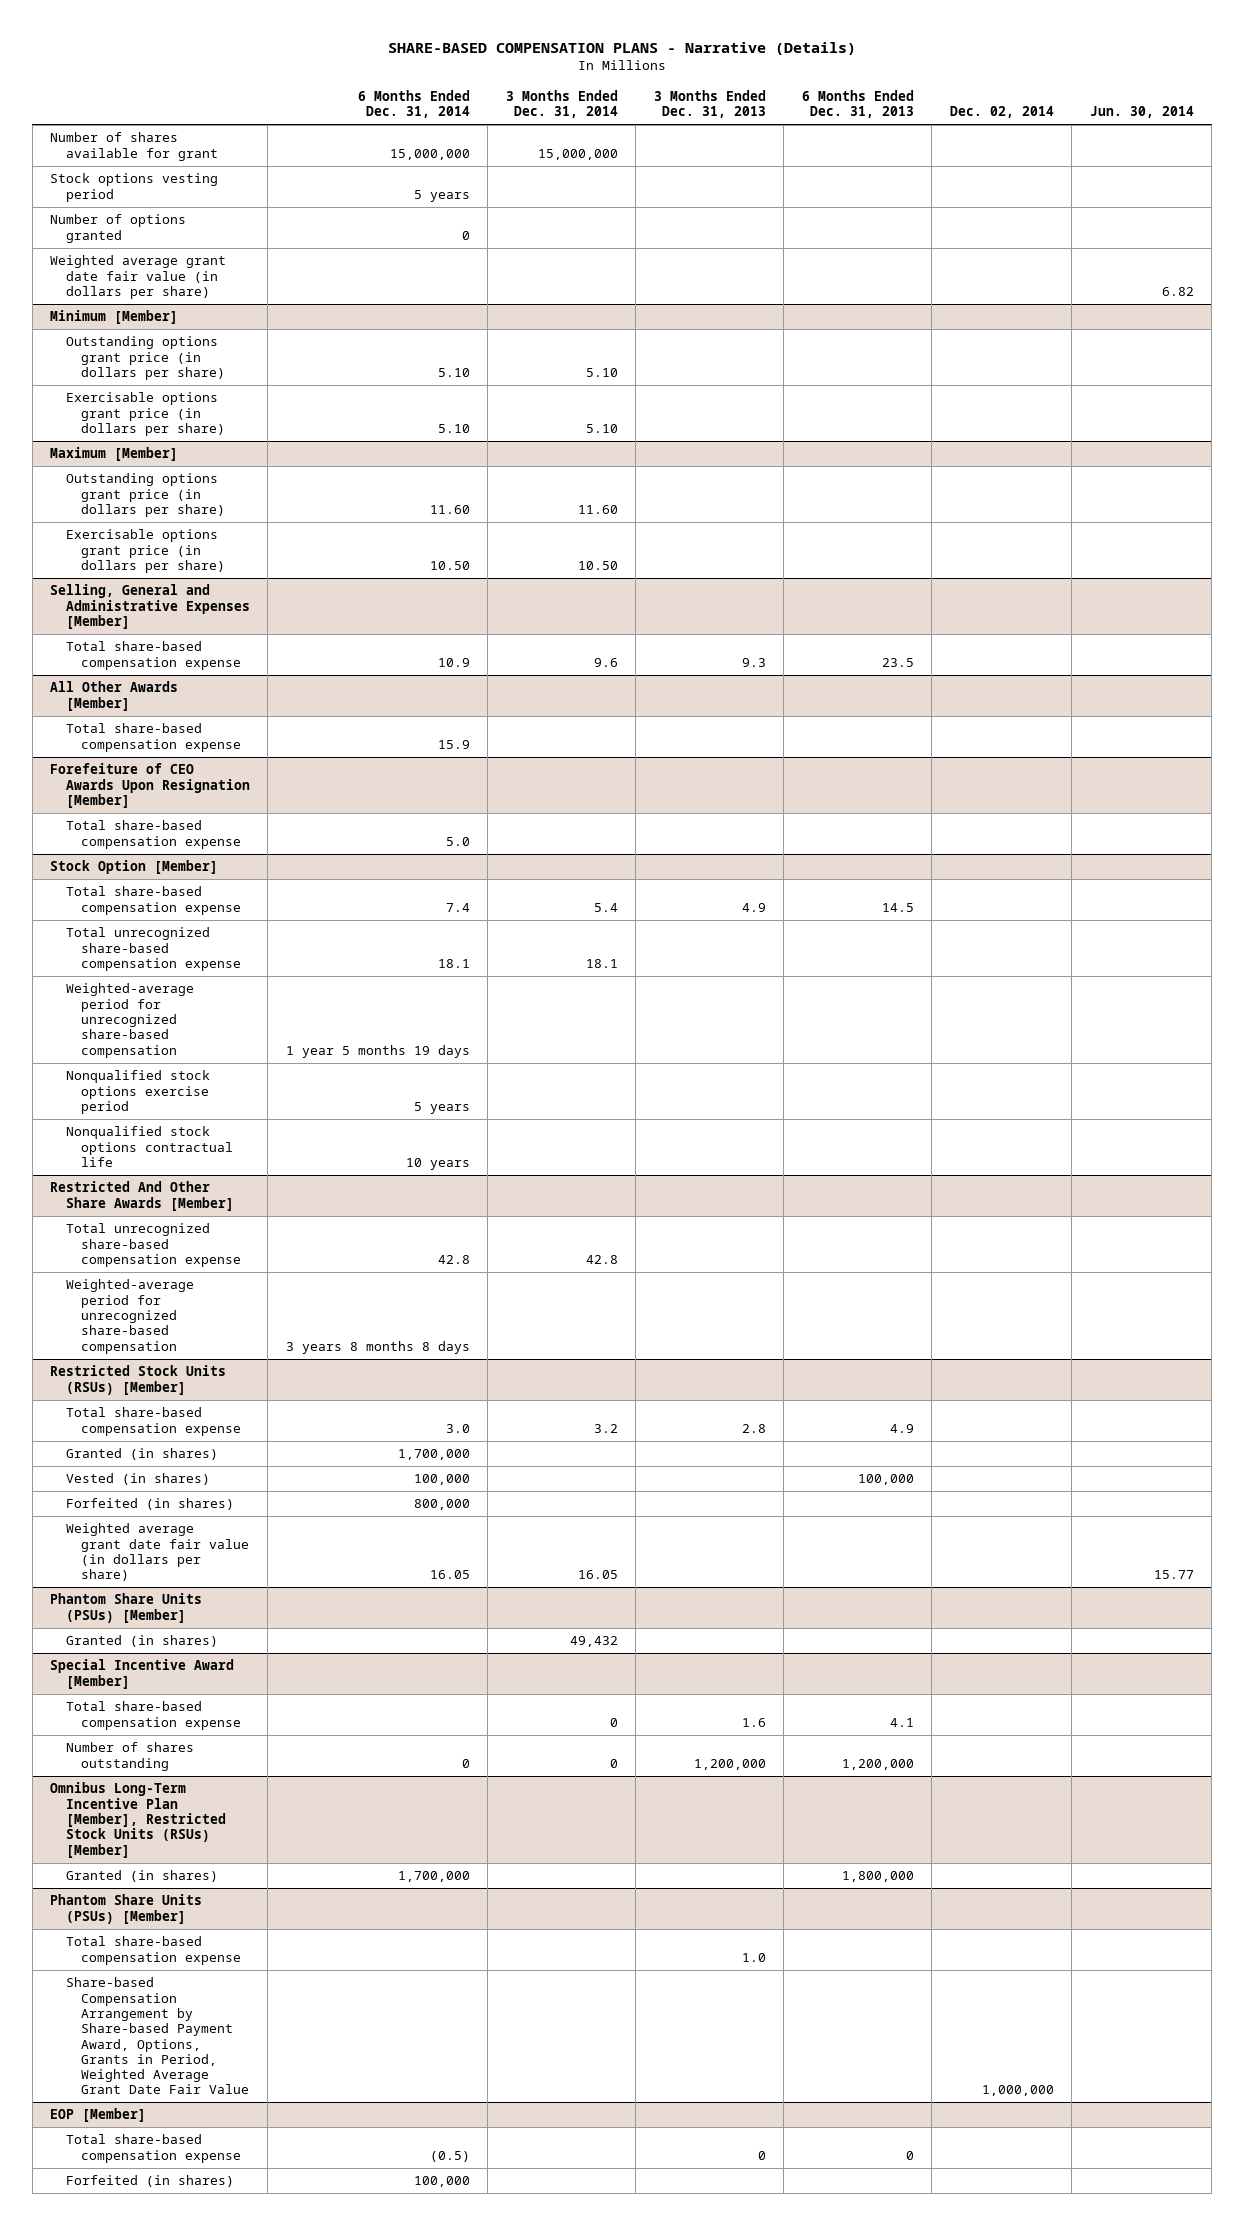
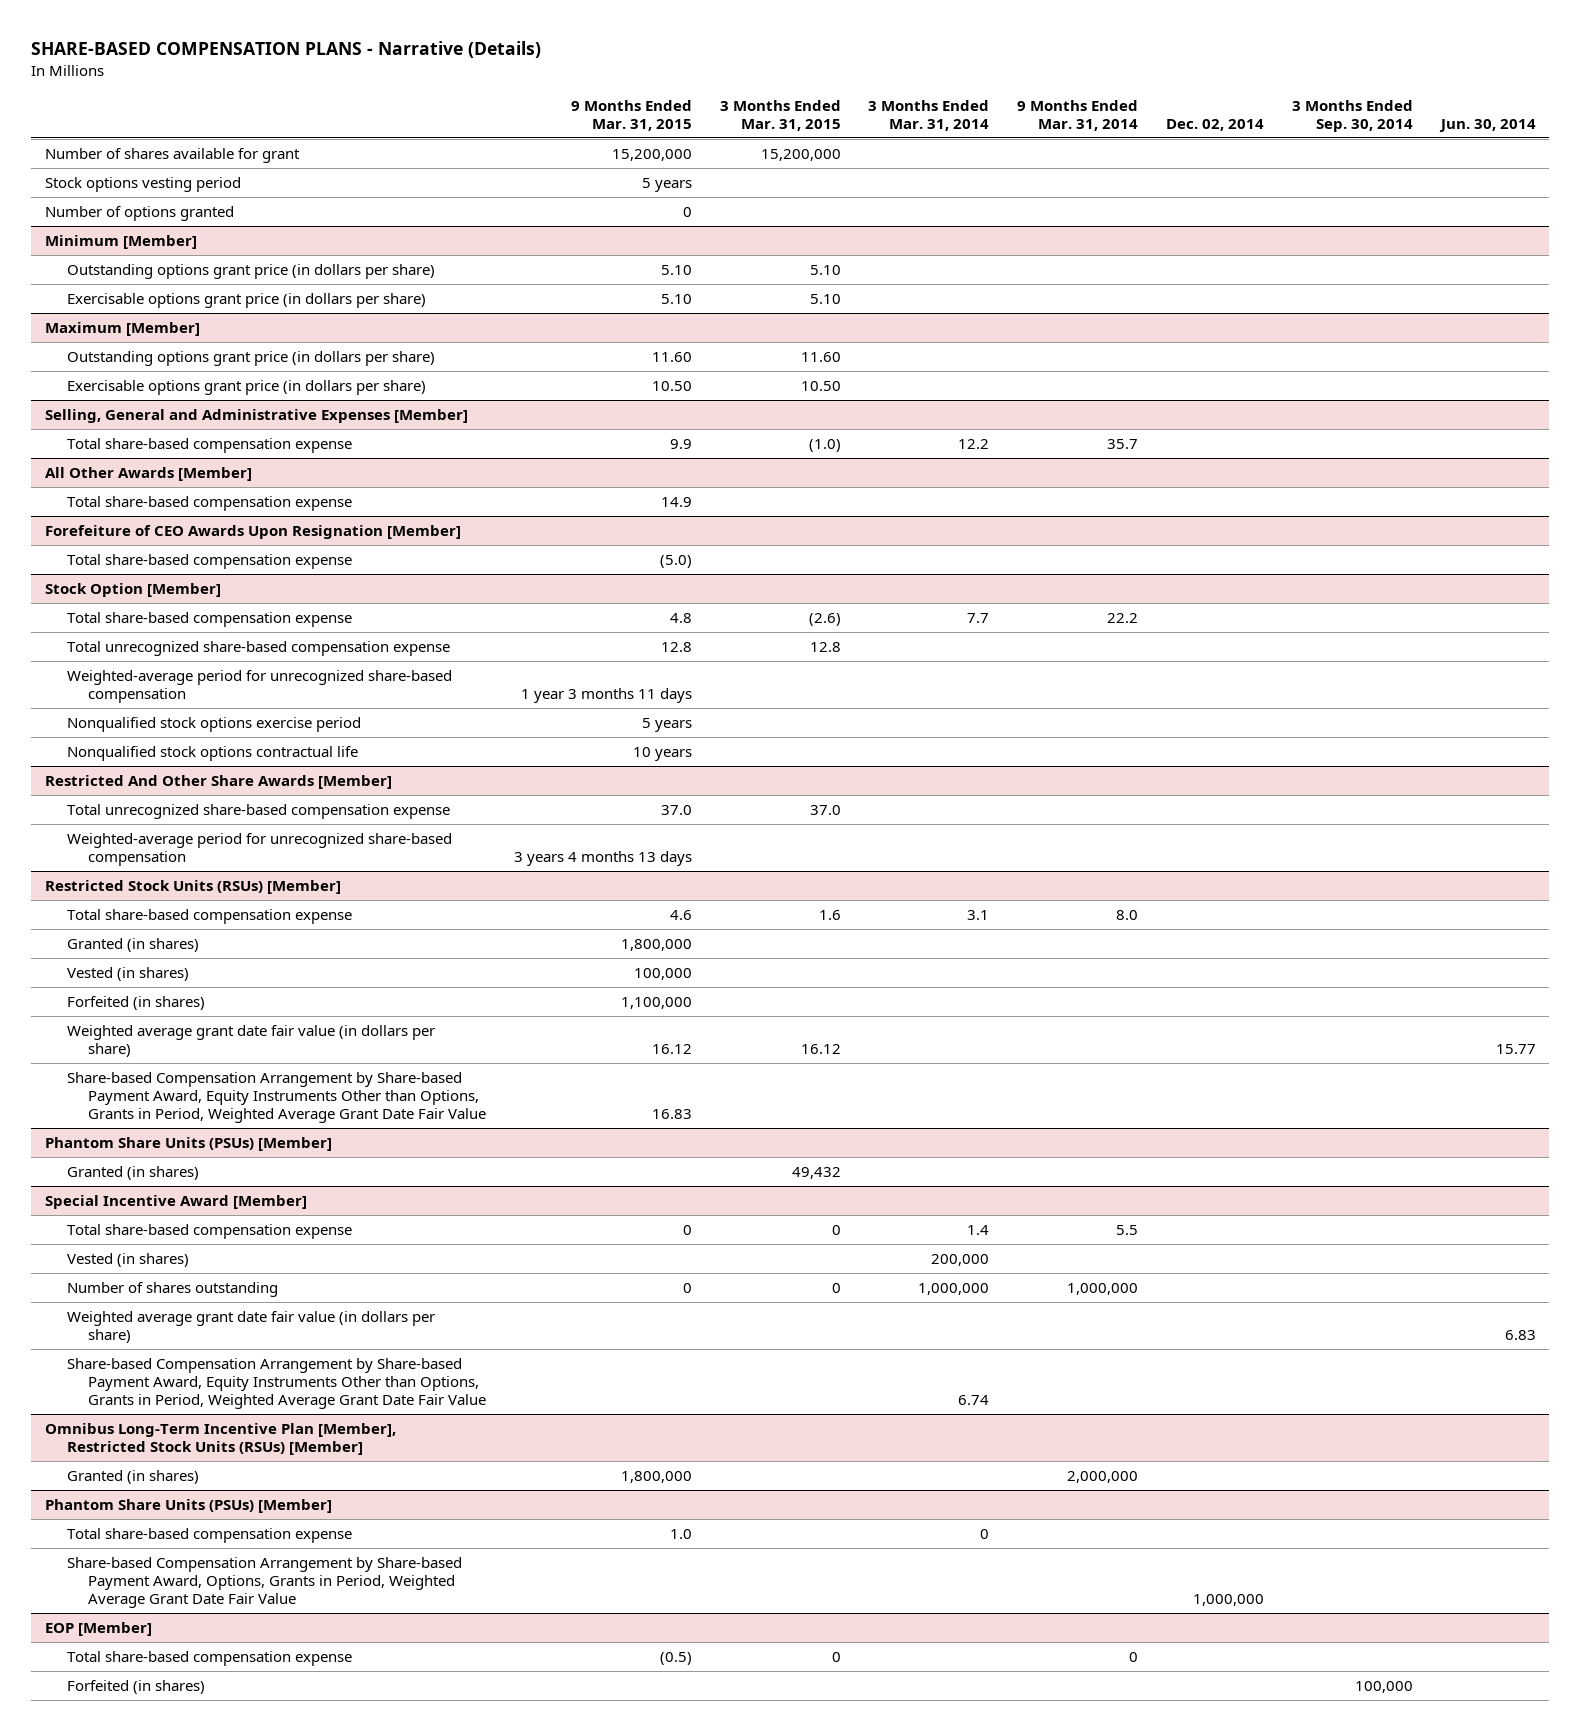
- | 6 Months Ended Dec. 31, 2014 | 3 Months Ended Dec. 31, 2014 | 3 Months Ended Dec. 31, 2013 | 6 Months Ended Dec. 31, 2013 | Dec. 02, 2014 | Jun. 30, 2014
+ | 9 Months Ended Mar. 31, 2015 | 3 Months Ended Mar. 31, 2015 | 3 Months Ended Mar. 31, 2014 | 9 Months Ended Mar. 31, 2014 | Dec. 02, 2014 | 3 Months Ended Sep. 30, 2014 | Jun. 30, 2014
- Weighted average grant date fair value (in dollars per share) | | | | | | 6.82
@ Restricted Stock Units (RSUs) [Member]
+ Share-based Compensation Arrangement by Share-based Payment Award, Equity Instruments Other than Options, Grants in Period, Weighted Average Grant Date Fair Value | 16.83 | | | | | |
@ Special Incentive Award [Member]
+ Vested (in shares) | | | 200,000 | | | |
+ Weighted average grant date fair value (in dollars per share) | | | | | | | 6.83
+ Share-based Compensation Arrangement by Share-based Payment Award, Equity Instruments Other than Options, Grants in Period, Weighted Average Grant Date Fair Value | | | 6.74 | | | |

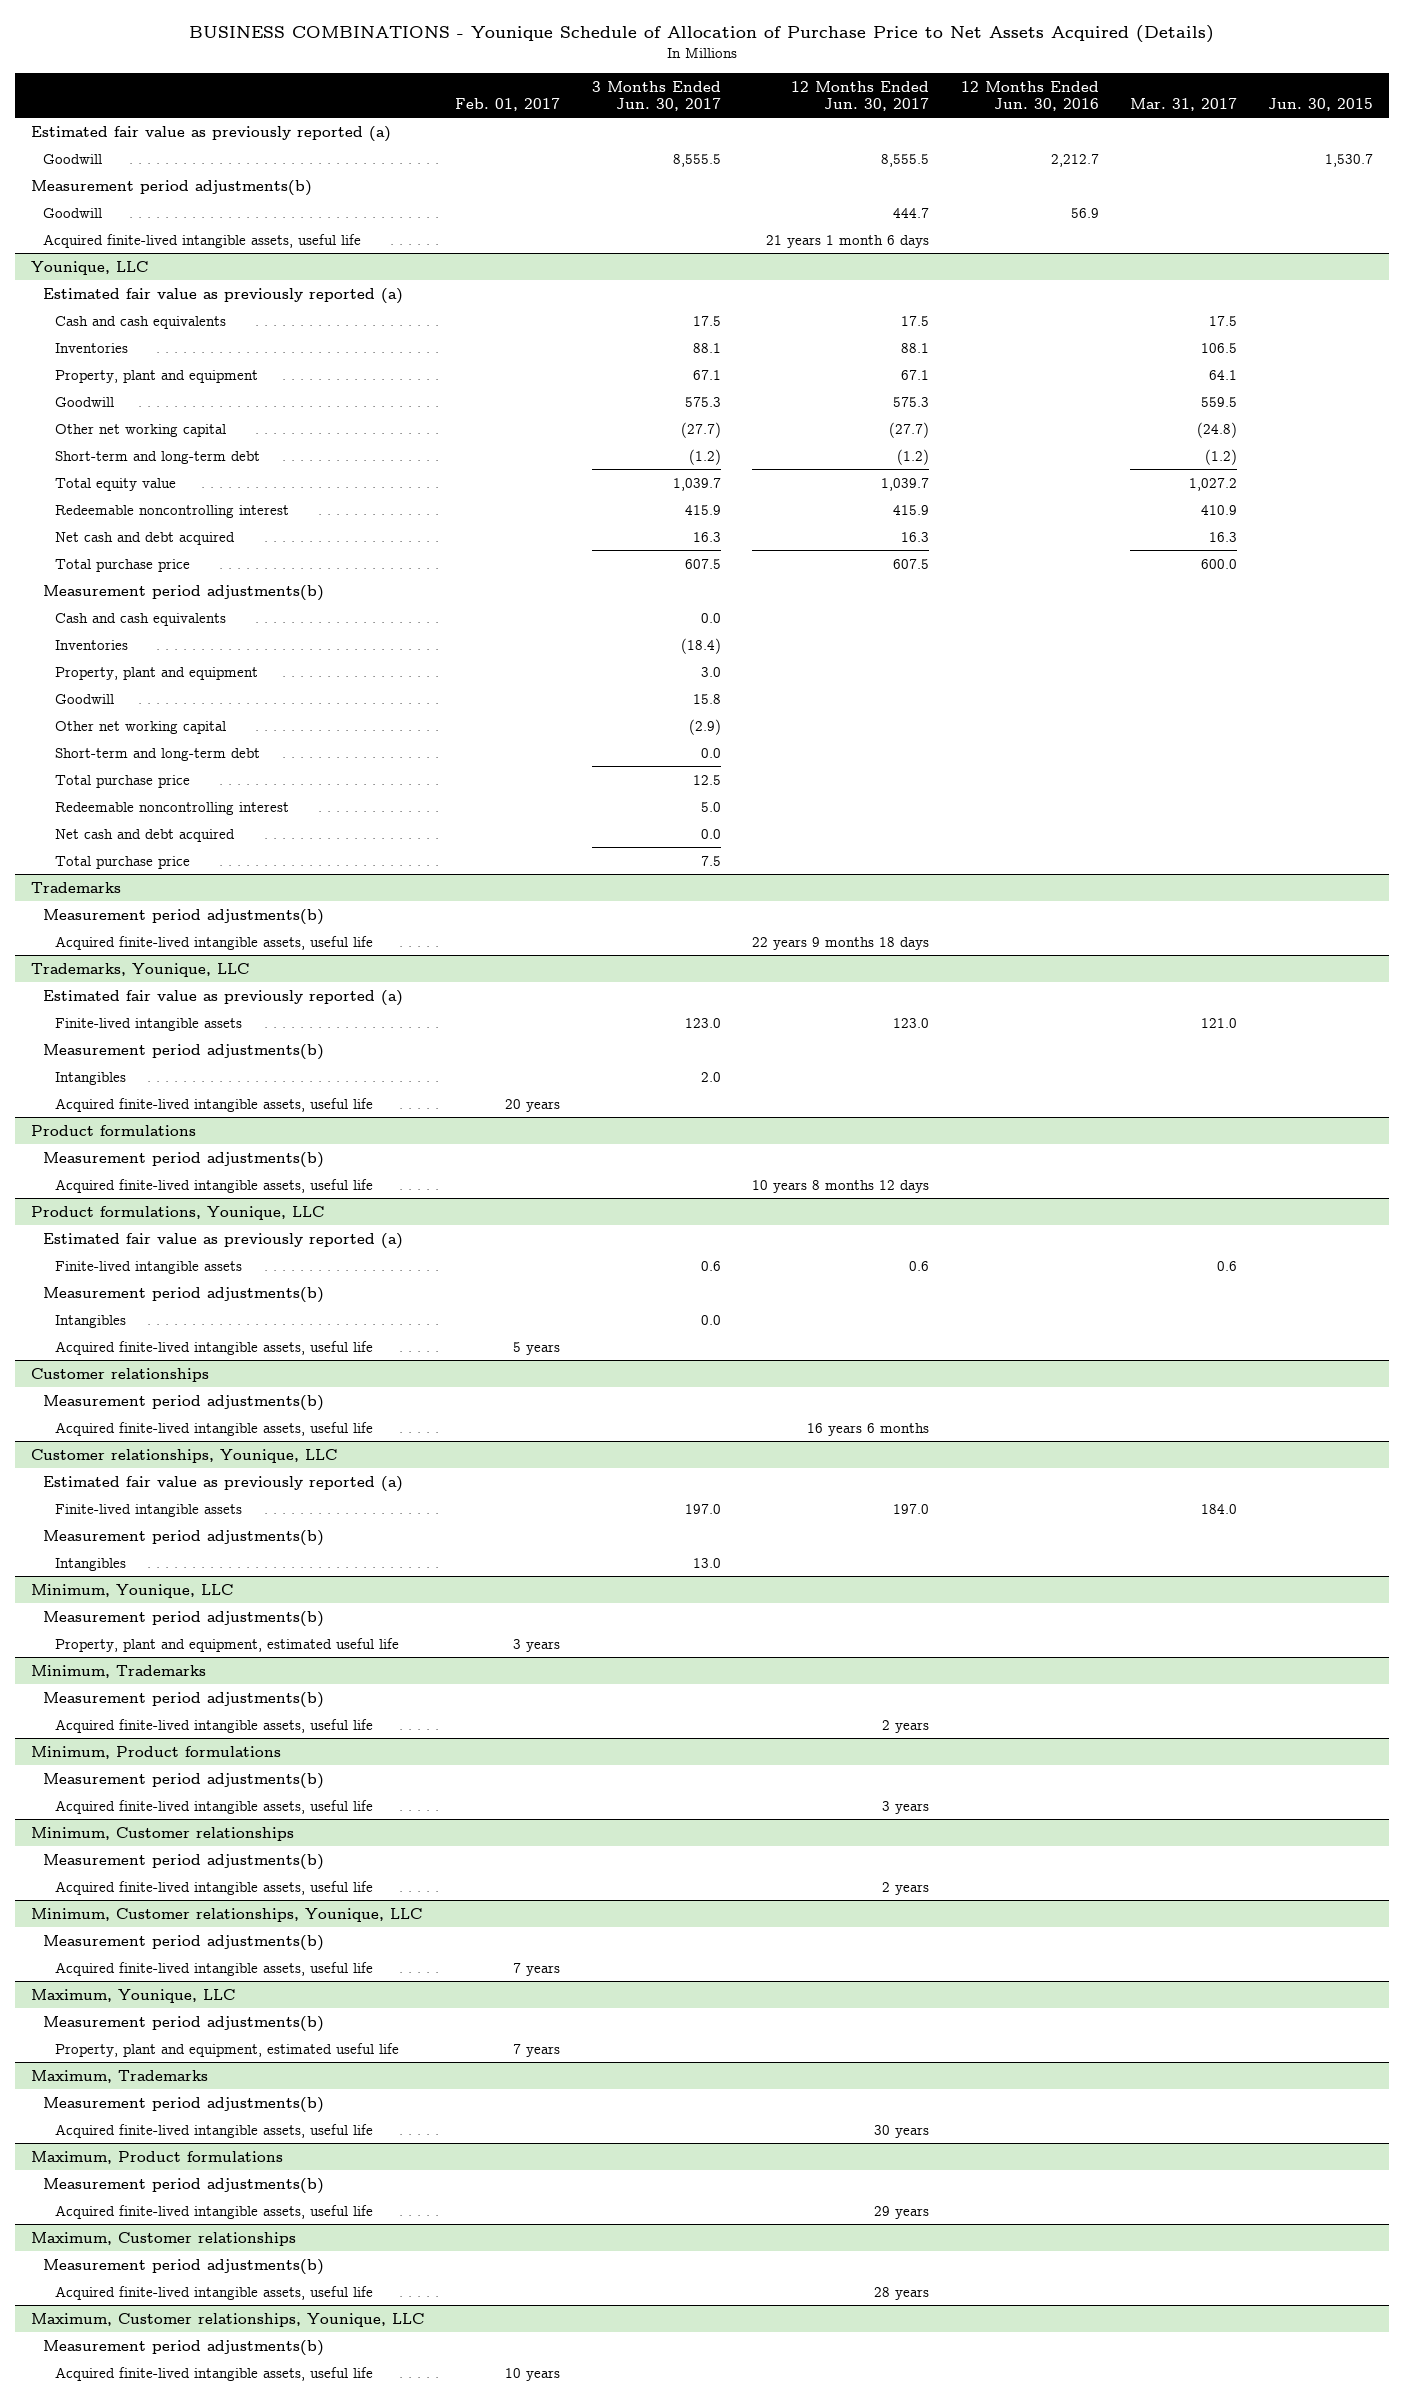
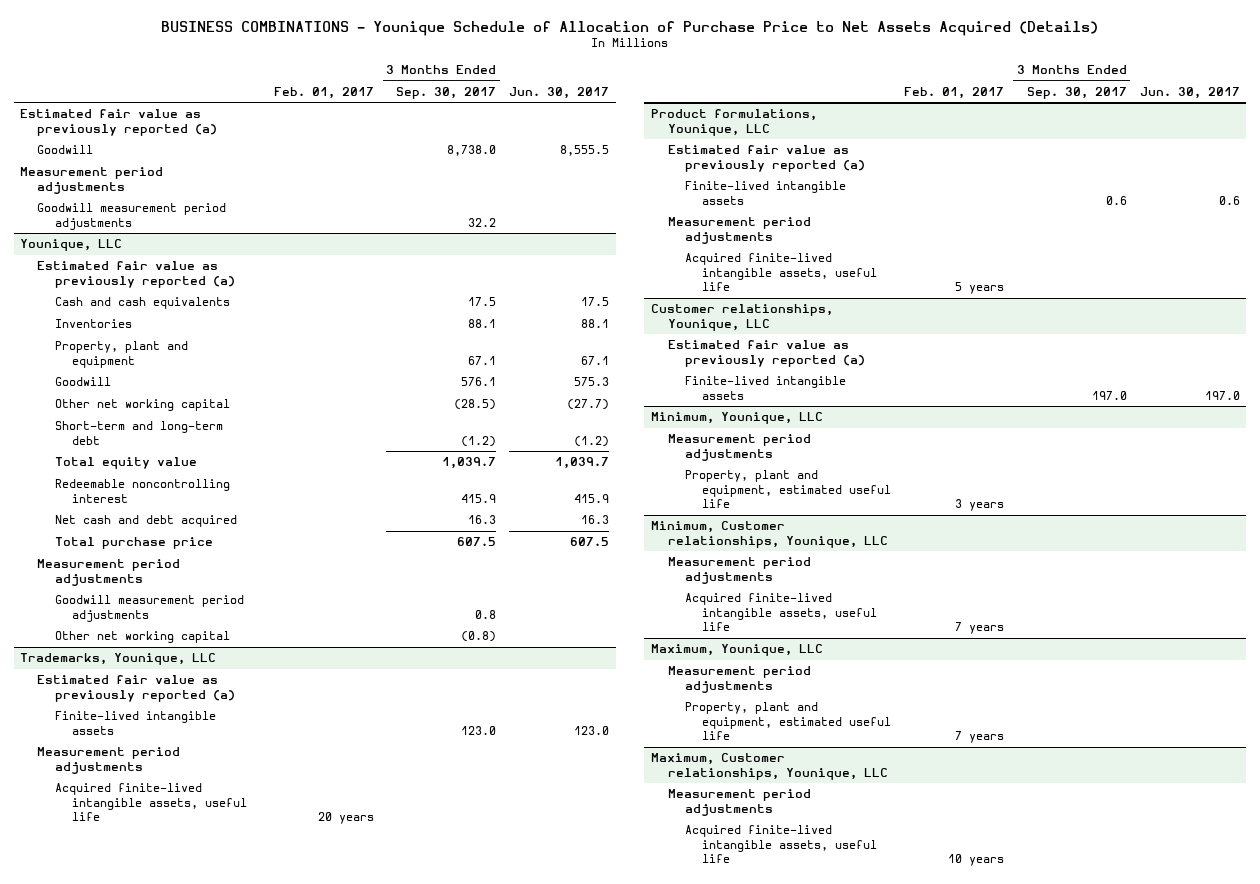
- | Feb. 01, 2017 | 3 Months Ended Jun. 30, 2017 | 12 Months Ended Jun. 30, 2017 | 12 Months Ended Jun. 30, 2016 | Mar. 31, 2017 | Jun. 30, 2015
+ | Feb. 01, 2017 | 3 Months Ended Sep. 30, 2017 | Jun. 30, 2017
- Measurement period adjustments(b)
- Goodwill | | | 444.7 | 56.9 | |
- Acquired finite-lived intangible assets, useful life | | | 21 years 1 month 6 days | | |
+ Measurement period adjustments
+ Goodwill measurement period adjustments | | 32.2 |
@ Younique, LLC
- Measurement period adjustments(b)
- Cash and cash equivalents | | 0.0 | | | |
- Inventories | | (18.4) | | | |
- Property, plant and equipment | | 3.0 | | | |
- Goodwill | | 15.8 | | | |
+ Measurement period adjustments
+ Goodwill measurement period adjustments | | 0.8 |
- Short-term and long-term debt | | 0.0 | | | |
- Total purchase price | | 12.5 | | | |
- Redeemable noncontrolling interest | | 5.0 | | | |
- Net cash and debt acquired | | 0.0 | | | |
- Total purchase price | | 7.5 | | | |
- Trademarks
- Measurement period adjustments(b)
- Acquired finite-lived intangible assets, useful life | | | 22 years 9 months 18 days | | |
@ Trademarks, Younique, LLC
- Measurement period adjustments(b)
- Intangibles | | 2.0 | | | |
+ Measurement period adjustments
- Product formulations
- Measurement period adjustments(b)
- Acquired finite-lived intangible assets, useful life | | | 10 years 8 months 12 days | | |
@ Product formulations, Younique, LLC
- Measurement period adjustments(b)
- Intangibles | | 0.0 | | | |
+ Measurement period adjustments
- Customer relationships
- Measurement period adjustments(b)
- Acquired finite-lived intangible assets, useful life | | | 16 years 6 months | | |
@ Customer relationships, Younique, LLC
- Measurement period adjustments(b)
- Intangibles | | 13.0 | | | |
@ Minimum, Younique, LLC
- Measurement period adjustments(b)
+ Measurement period adjustments
- Minimum, Trademarks
- Measurement period adjustments(b)
- Acquired finite-lived intangible assets, useful life | | | 2 years | | |
- Minimum, Product formulations
- Measurement period adjustments(b)
- Acquired finite-lived intangible assets, useful life | | | 3 years | | |
- Minimum, Customer relationships
- Measurement period adjustments(b)
- Acquired finite-lived intangible assets, useful life | | | 2 years | | |
@ Minimum, Customer relationships, Younique, LLC
- Measurement period adjustments(b)
+ Measurement period adjustments
@ Maximum, Younique, LLC
- Measurement period adjustments(b)
+ Measurement period adjustments
- Maximum, Trademarks
- Measurement period adjustments(b)
- Acquired finite-lived intangible assets, useful life | | | 30 years | | |
- Maximum, Product formulations
- Measurement period adjustments(b)
- Acquired finite-lived intangible assets, useful life | | | 29 years | | |
- Maximum, Customer relationships
- Measurement period adjustments(b)
- Acquired finite-lived intangible assets, useful life | | | 28 years | | |
@ Maximum, Customer relationships, Younique, LLC
- Measurement period adjustments(b)
+ Measurement period adjustments

